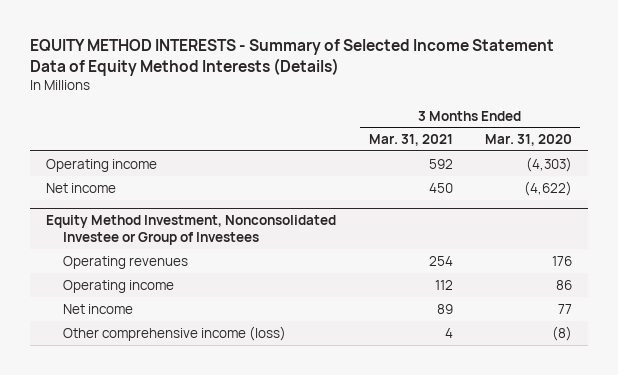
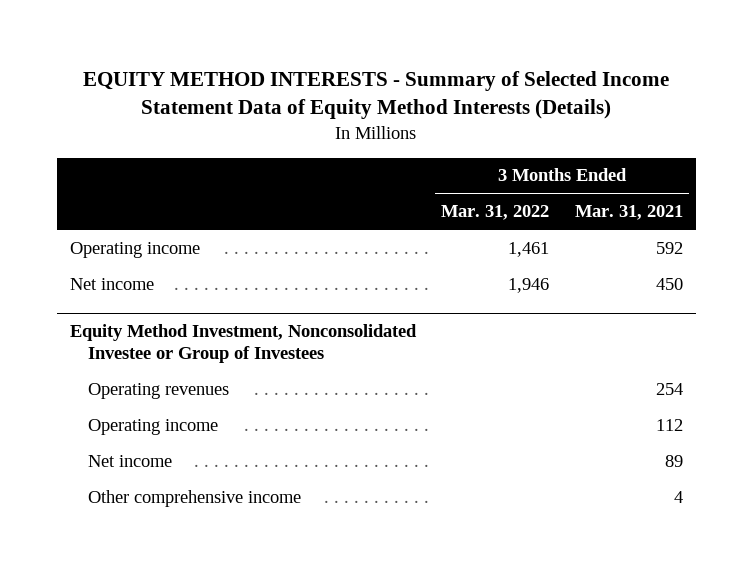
- | 3 Months Ended Mar. 31, 2021 | 3 Months Ended Mar. 31, 2020
+ | 3 Months Ended Mar. 31, 2022 | 3 Months Ended Mar. 31, 2021
@ Equity Method Investment, Nonconsolidated Investee or Group of Investees
- Other comprehensive income (loss) | 4 | (8)
+ Other comprehensive income | | 4

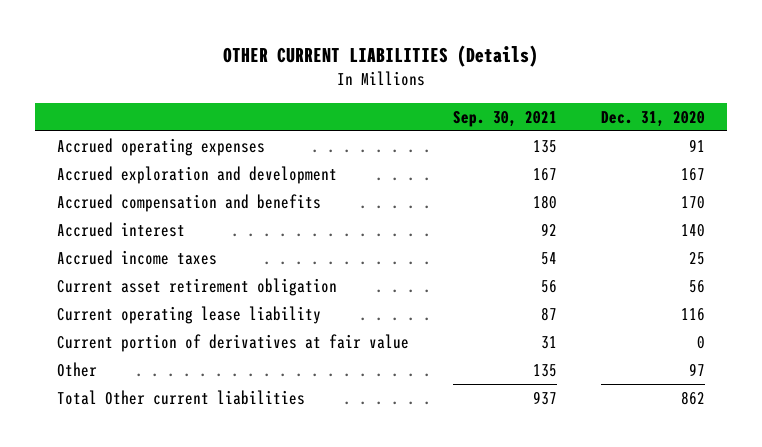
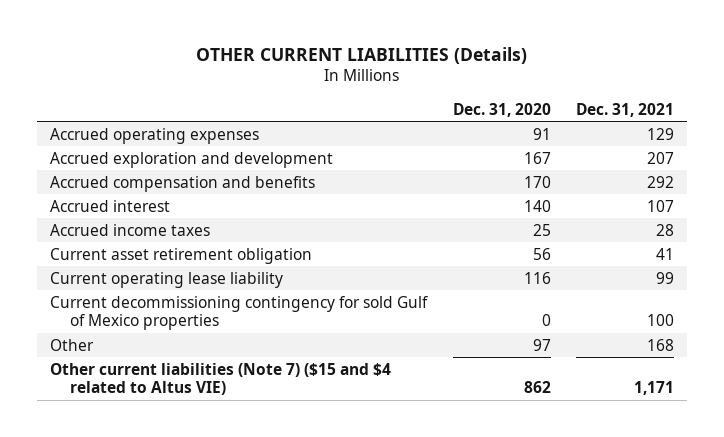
- | Sep. 30, 2021 | Dec. 31, 2020
+ | Dec. 31, 2020 | Dec. 31, 2021
- Current portion of derivatives at fair value | 31 | 0
+ Current decommissioning contingency for sold Gulf of Mexico properties | 0 | 100
- Total Other current liabilities | 937 | 862
+ Other current liabilities (Note 7) ($15 and $4 related to Altus VIE) | 862 | 1,171

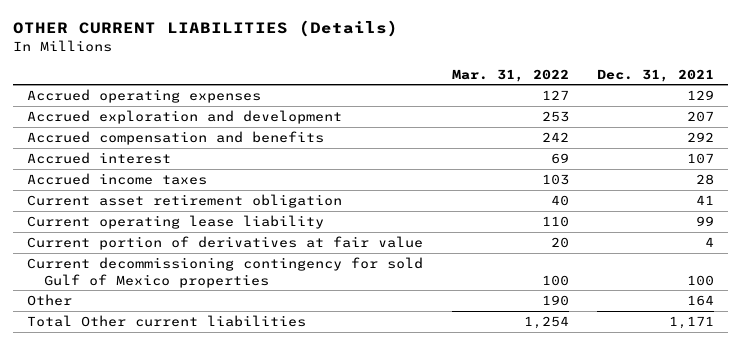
- | Dec. 31, 2020 | Dec. 31, 2021
+ | Mar. 31, 2022 | Dec. 31, 2021
+ Current portion of derivatives at fair value | 20 | 4
- Other | 97 | 168
- Other current liabilities (Note 7) ($15 and $4 related to Altus VIE) | 862 | 1,171
+ Other | 190 | 164
+ Total Other current liabilities | 1,254 | 1,171

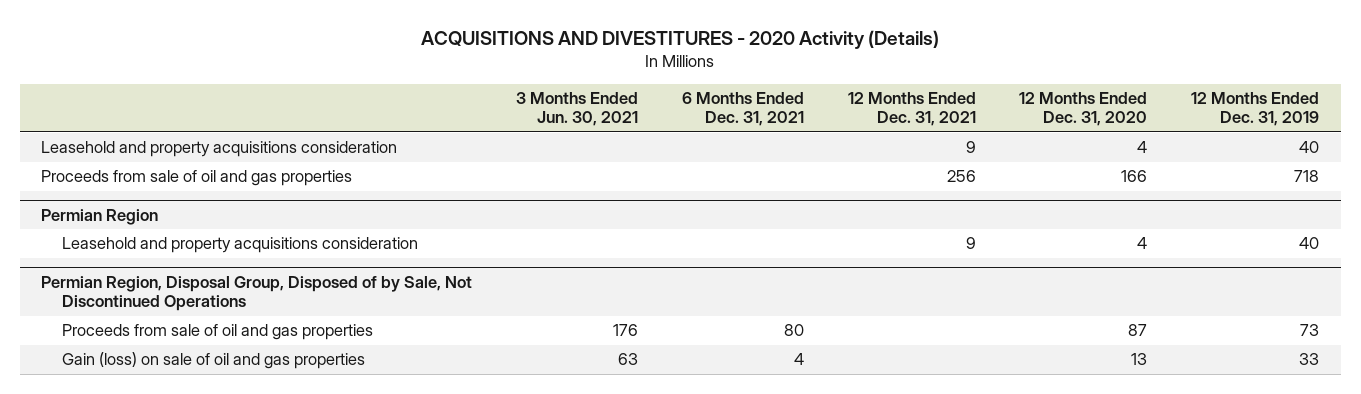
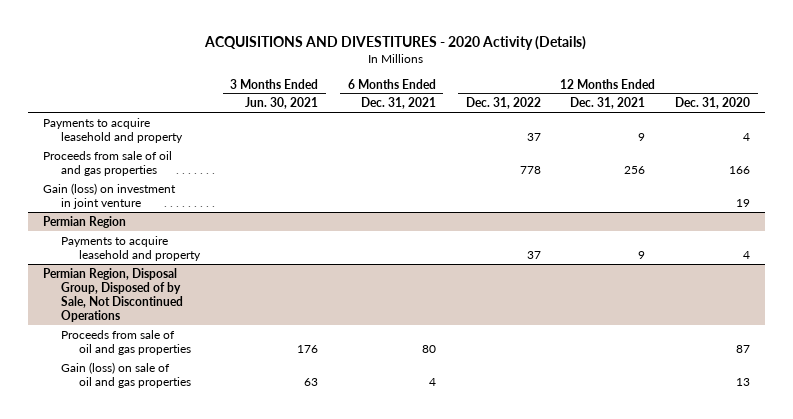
- | 3 Months Ended Jun. 30, 2021 | 6 Months Ended Dec. 31, 2021 | 12 Months Ended Dec. 31, 2021 | 12 Months Ended Dec. 31, 2020 | 12 Months Ended Dec. 31, 2019
+ | 3 Months Ended Jun. 30, 2021 | 6 Months Ended Dec. 31, 2021 | 12 Months Ended Dec. 31, 2022 | 12 Months Ended Dec. 31, 2021 | 12 Months Ended Dec. 31, 2020
- Leasehold and property acquisitions consideration | | | 9 | 4 | 40
+ Payments to acquire leasehold and property | | | 37 | 9 | 4
+ Gain (loss) on investment in joint venture | | | | | 19
@ Permian Region
- Leasehold and property acquisitions consideration | | | 9 | 4 | 40
+ Payments to acquire leasehold and property | | | 37 | 9 | 4

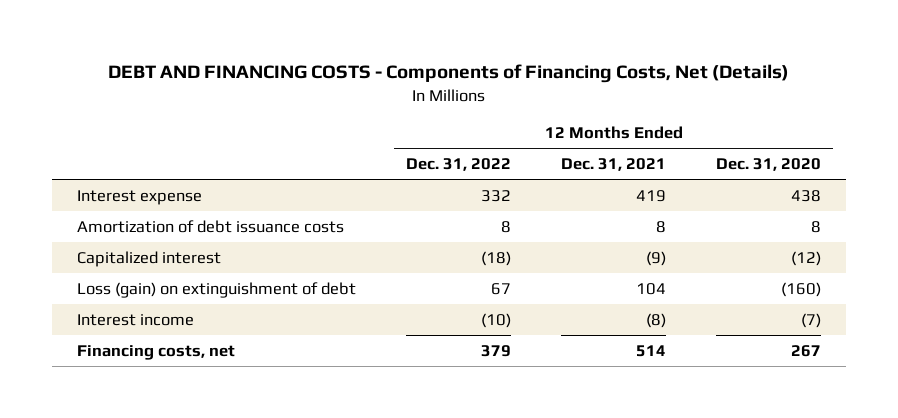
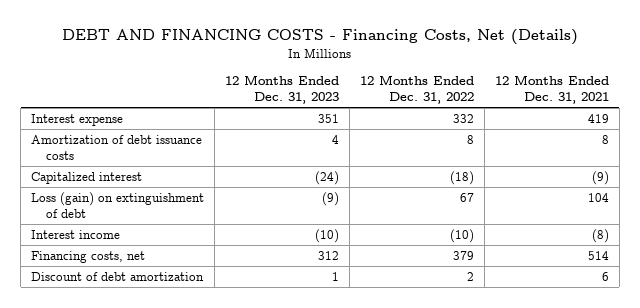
- DEBT AND FINANCING COSTS - Components of Financing Costs, Net (Details)
+ DEBT AND FINANCING COSTS - Financing Costs, Net (Details)
- | 12 Months Ended Dec. 31, 2022 | 12 Months Ended Dec. 31, 2021 | 12 Months Ended Dec. 31, 2020
+ | 12 Months Ended Dec. 31, 2023 | 12 Months Ended Dec. 31, 2022 | 12 Months Ended Dec. 31, 2021
+ Discount of debt amortization | 1 | 2 | 6

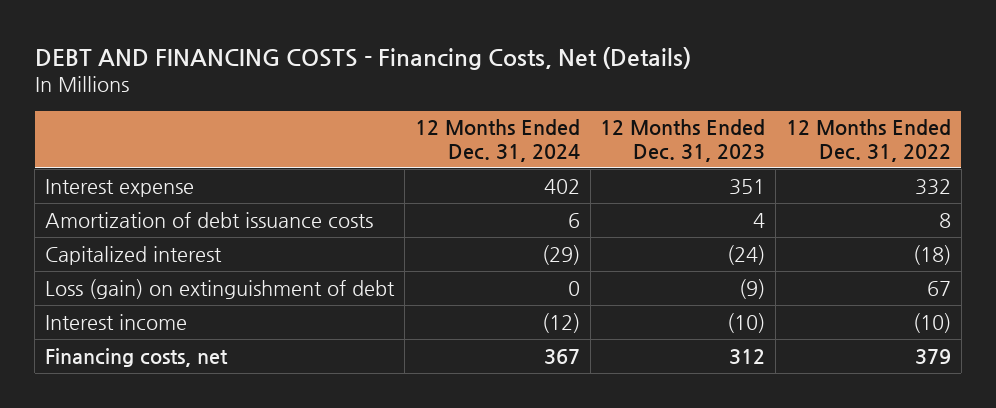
- | 12 Months Ended Dec. 31, 2023 | 12 Months Ended Dec. 31, 2022 | 12 Months Ended Dec. 31, 2021
+ | 12 Months Ended Dec. 31, 2024 | 12 Months Ended Dec. 31, 2023 | 12 Months Ended Dec. 31, 2022
- Discount of debt amortization | 1 | 2 | 6

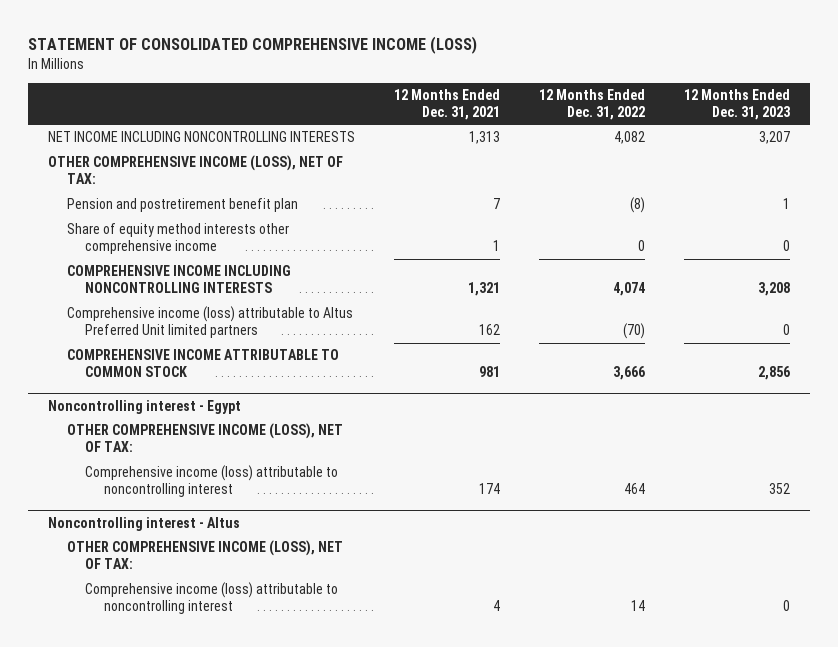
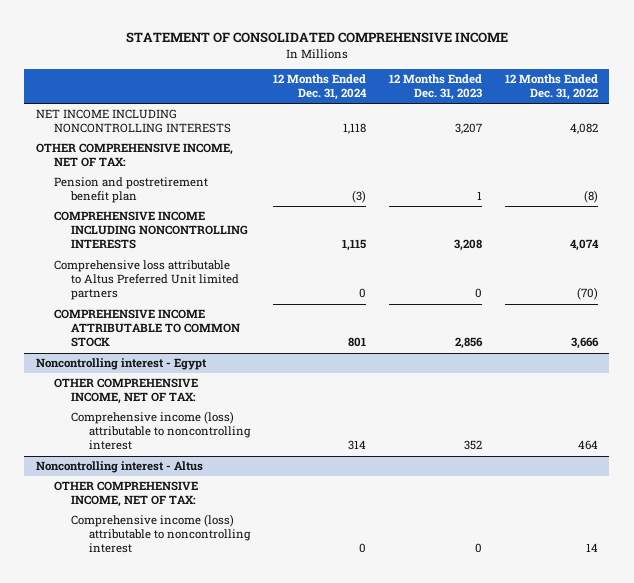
- STATEMENT OF CONSOLIDATED COMPREHENSIVE INCOME (LOSS)
+ STATEMENT OF CONSOLIDATED COMPREHENSIVE INCOME
- | 12 Months Ended Dec. 31, 2021 | 12 Months Ended Dec. 31, 2022 | 12 Months Ended Dec. 31, 2023
+ | 12 Months Ended Dec. 31, 2024 | 12 Months Ended Dec. 31, 2023 | 12 Months Ended Dec. 31, 2022
- OTHER COMPREHENSIVE INCOME (LOSS), NET OF TAX:
+ OTHER COMPREHENSIVE INCOME, NET OF TAX:
- Share of equity method interests other comprehensive income | 1 | 0 | 0
- Comprehensive income (loss) attributable to Altus Preferred Unit limited partners | 162 | (70) | 0
+ Comprehensive loss attributable to Altus Preferred Unit limited partners | 0 | 0 | (70)
@ Noncontrolling interest - Egypt
- OTHER COMPREHENSIVE INCOME (LOSS), NET OF TAX:
+ OTHER COMPREHENSIVE INCOME, NET OF TAX:
@ Noncontrolling interest - Altus
- OTHER COMPREHENSIVE INCOME (LOSS), NET OF TAX:
+ OTHER COMPREHENSIVE INCOME, NET OF TAX:

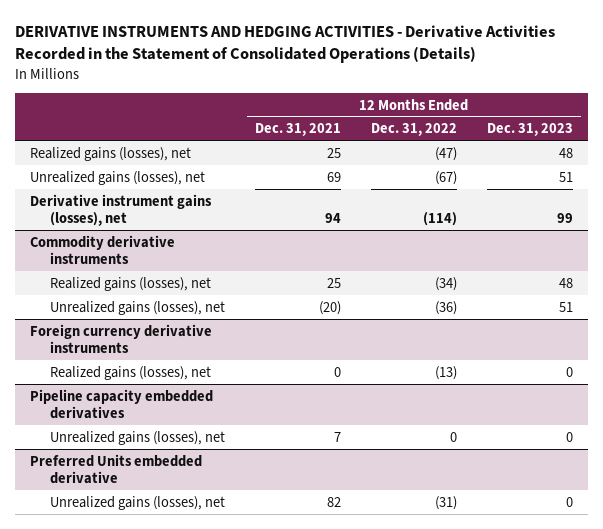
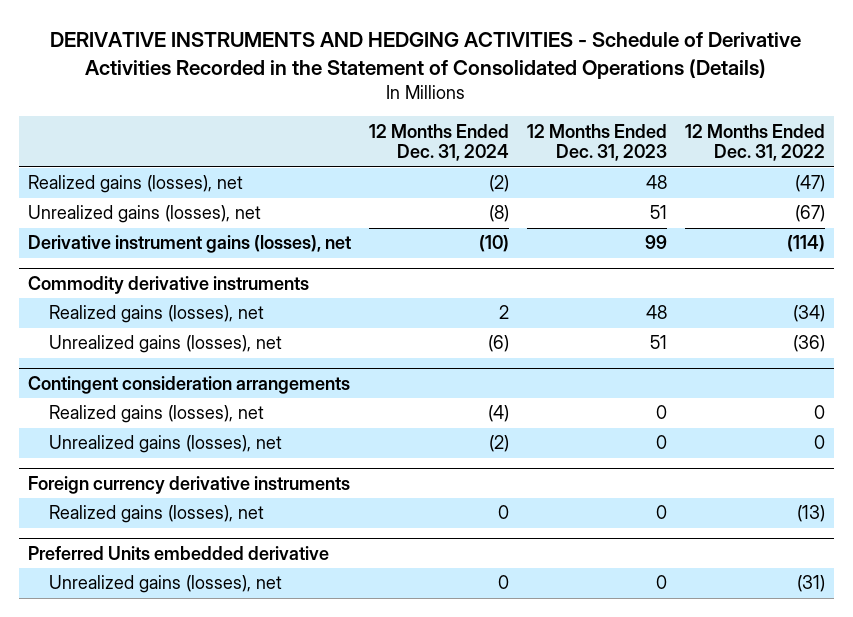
- DERIVATIVE INSTRUMENTS AND HEDGING ACTIVITIES - Derivative Activities Recorded in the Statement of Consolidated Operations (Details)
+ DERIVATIVE INSTRUMENTS AND HEDGING ACTIVITIES - Schedule of Derivative Activities Recorded in the Statement of Consolidated Operations (Details)
- | 12 Months Ended Dec. 31, 2021 | 12 Months Ended Dec. 31, 2022 | 12 Months Ended Dec. 31, 2023
+ | 12 Months Ended Dec. 31, 2024 | 12 Months Ended Dec. 31, 2023 | 12 Months Ended Dec. 31, 2022
+ Contingent consideration arrangements
+ Realized gains (losses), net | (4) | 0 | 0
+ Unrealized gains (losses), net | (2) | 0 | 0
- Pipeline capacity embedded derivatives
- Unrealized gains (losses), net | 7 | 0 | 0

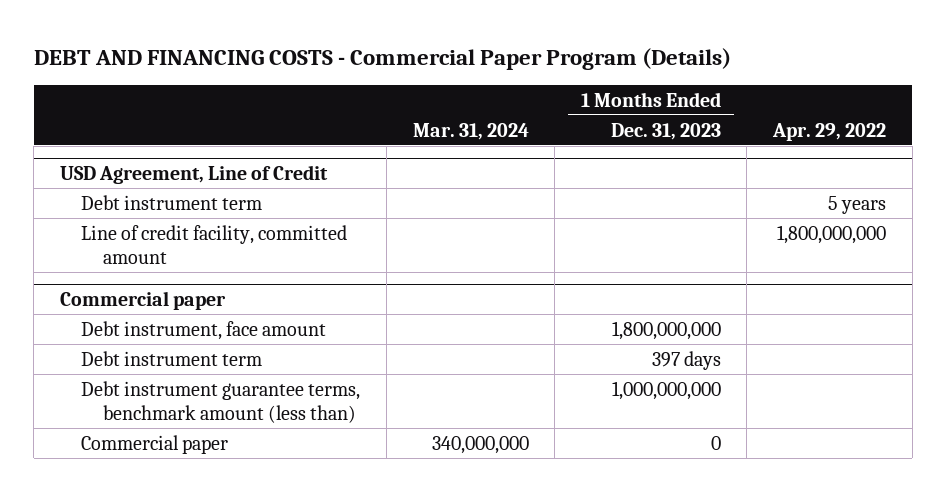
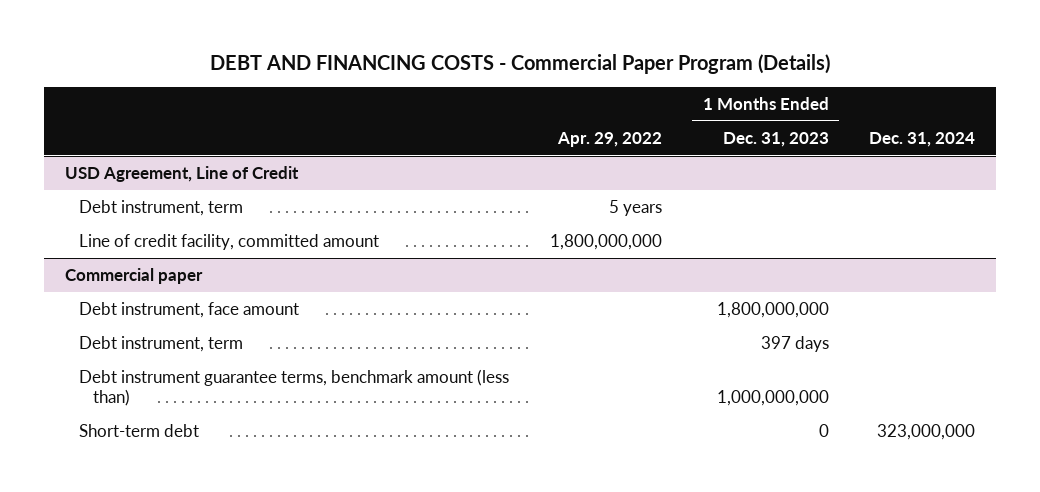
- | Mar. 31, 2024 | 1 Months Ended Dec. 31, 2023 | Apr. 29, 2022
+ | Apr. 29, 2022 | 1 Months Ended Dec. 31, 2023 | Dec. 31, 2024
@ USD Agreement, Line of Credit
- Debt instrument term | | | 5 years
+ Debt instrument, term | 5 years | |
@ Commercial paper
- Debt instrument term | | 397 days |
+ Debt instrument, term | | 397 days |
- Commercial paper | 340,000,000 | 0 |
+ Short-term debt | | 0 | 323,000,000

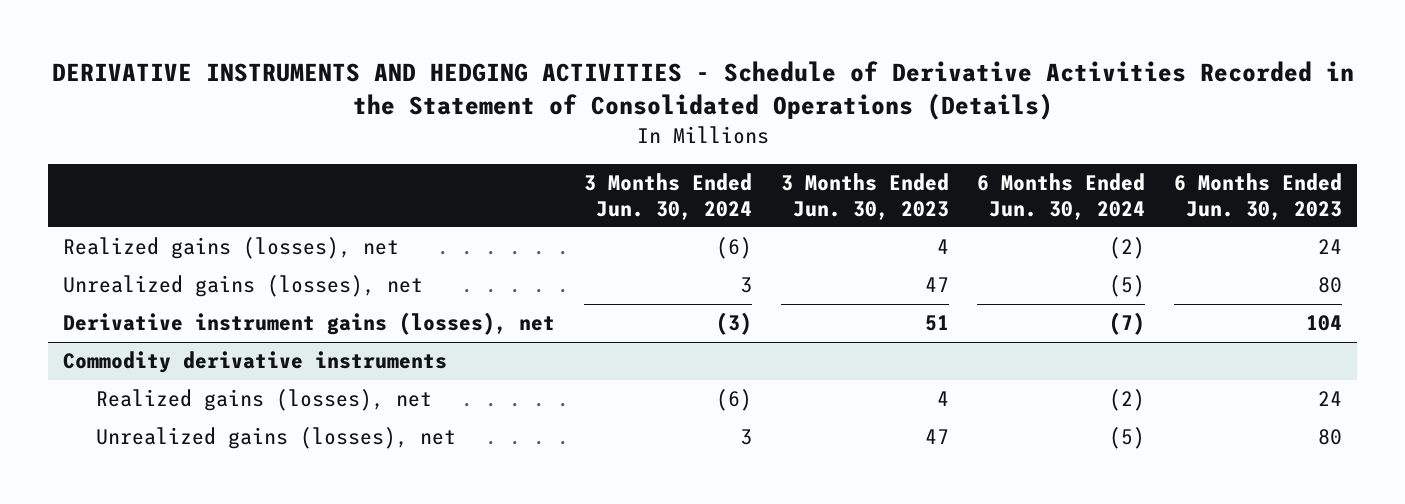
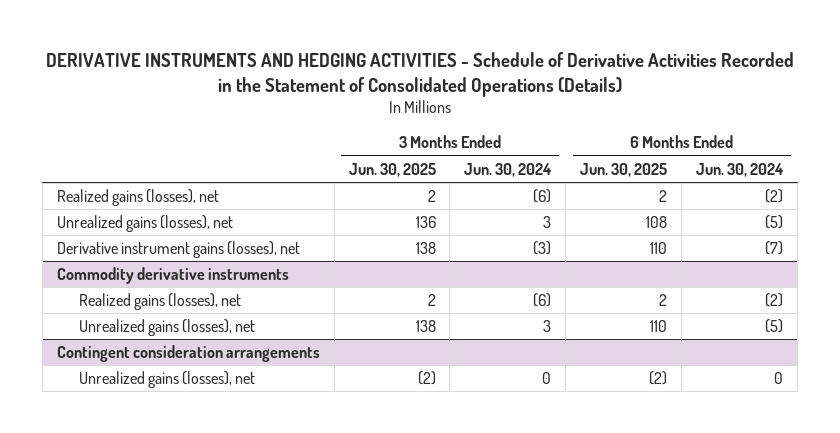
- | 3 Months Ended Jun. 30, 2024 | 3 Months Ended Jun. 30, 2023 | 6 Months Ended Jun. 30, 2024 | 6 Months Ended Jun. 30, 2023
+ | 3 Months Ended Jun. 30, 2025 | 3 Months Ended Jun. 30, 2024 | 6 Months Ended Jun. 30, 2025 | 6 Months Ended Jun. 30, 2024
+ Contingent consideration arrangements
+ Unrealized gains (losses), net | (2) | 0 | (2) | 0

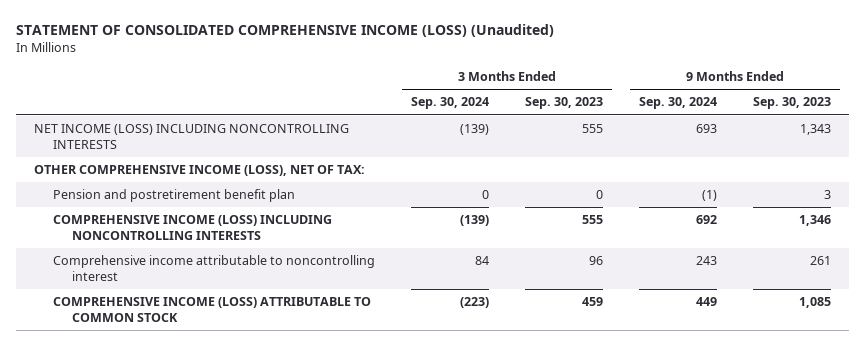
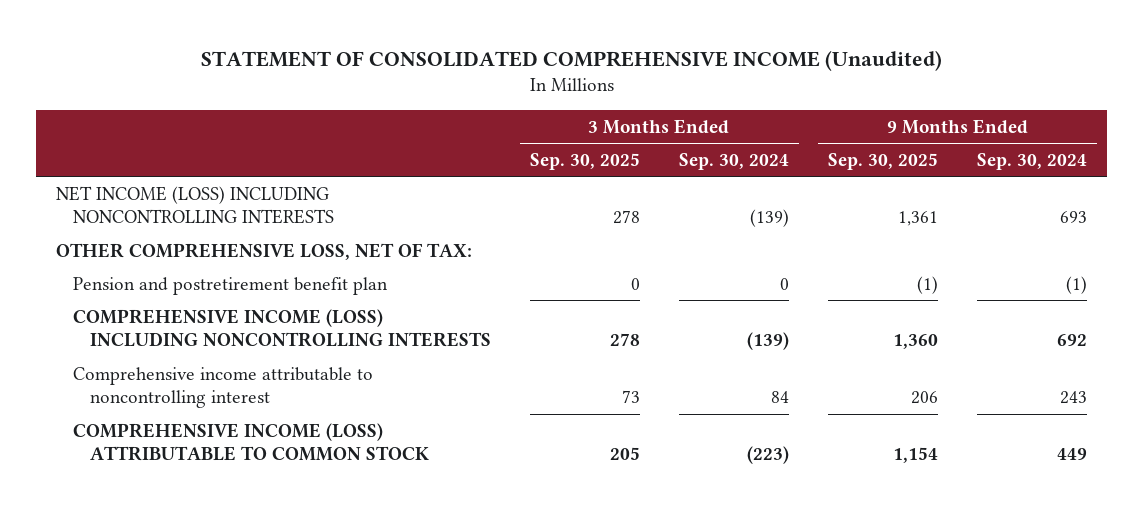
- STATEMENT OF CONSOLIDATED COMPREHENSIVE INCOME (LOSS) (Unaudited)
+ STATEMENT OF CONSOLIDATED COMPREHENSIVE INCOME (Unaudited)
- | 3 Months Ended Sep. 30, 2024 | 3 Months Ended Sep. 30, 2023 | 9 Months Ended Sep. 30, 2024 | 9 Months Ended Sep. 30, 2023
+ | 3 Months Ended Sep. 30, 2025 | 3 Months Ended Sep. 30, 2024 | 9 Months Ended Sep. 30, 2025 | 9 Months Ended Sep. 30, 2024
- OTHER COMPREHENSIVE INCOME (LOSS), NET OF TAX:
+ OTHER COMPREHENSIVE LOSS, NET OF TAX:

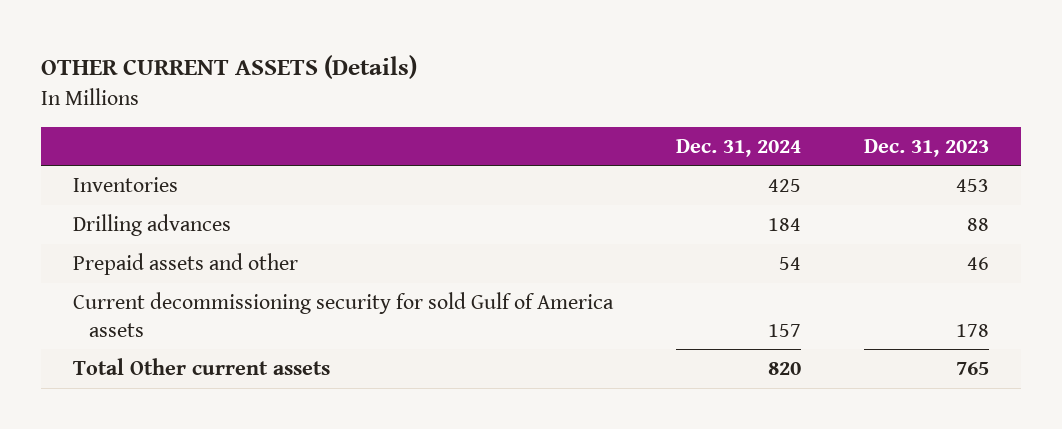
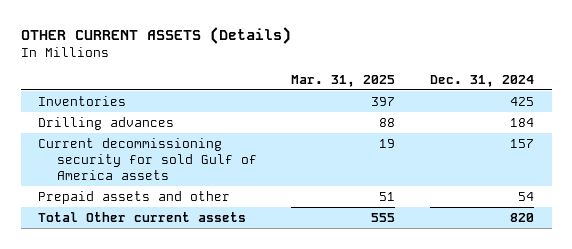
- | Dec. 31, 2024 | Dec. 31, 2023
+ | Mar. 31, 2025 | Dec. 31, 2024
moved down: Prepaid assets and other | 51 | 54

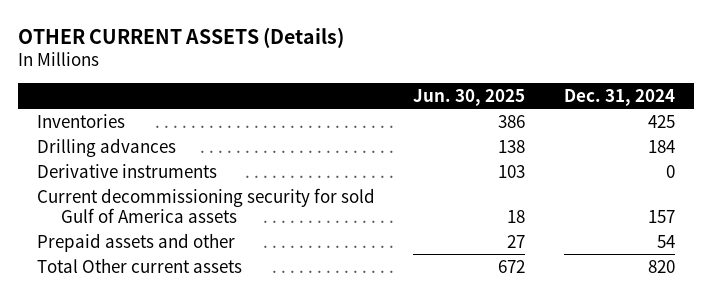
- | Mar. 31, 2025 | Dec. 31, 2024
+ | Jun. 30, 2025 | Dec. 31, 2024
+ Derivative instruments | 103 | 0

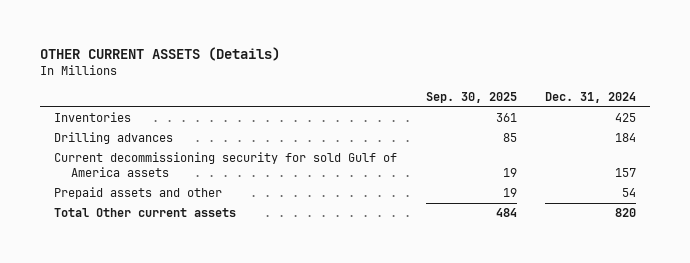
- | Jun. 30, 2025 | Dec. 31, 2024
+ | Sep. 30, 2025 | Dec. 31, 2024
- Derivative instruments | 103 | 0

